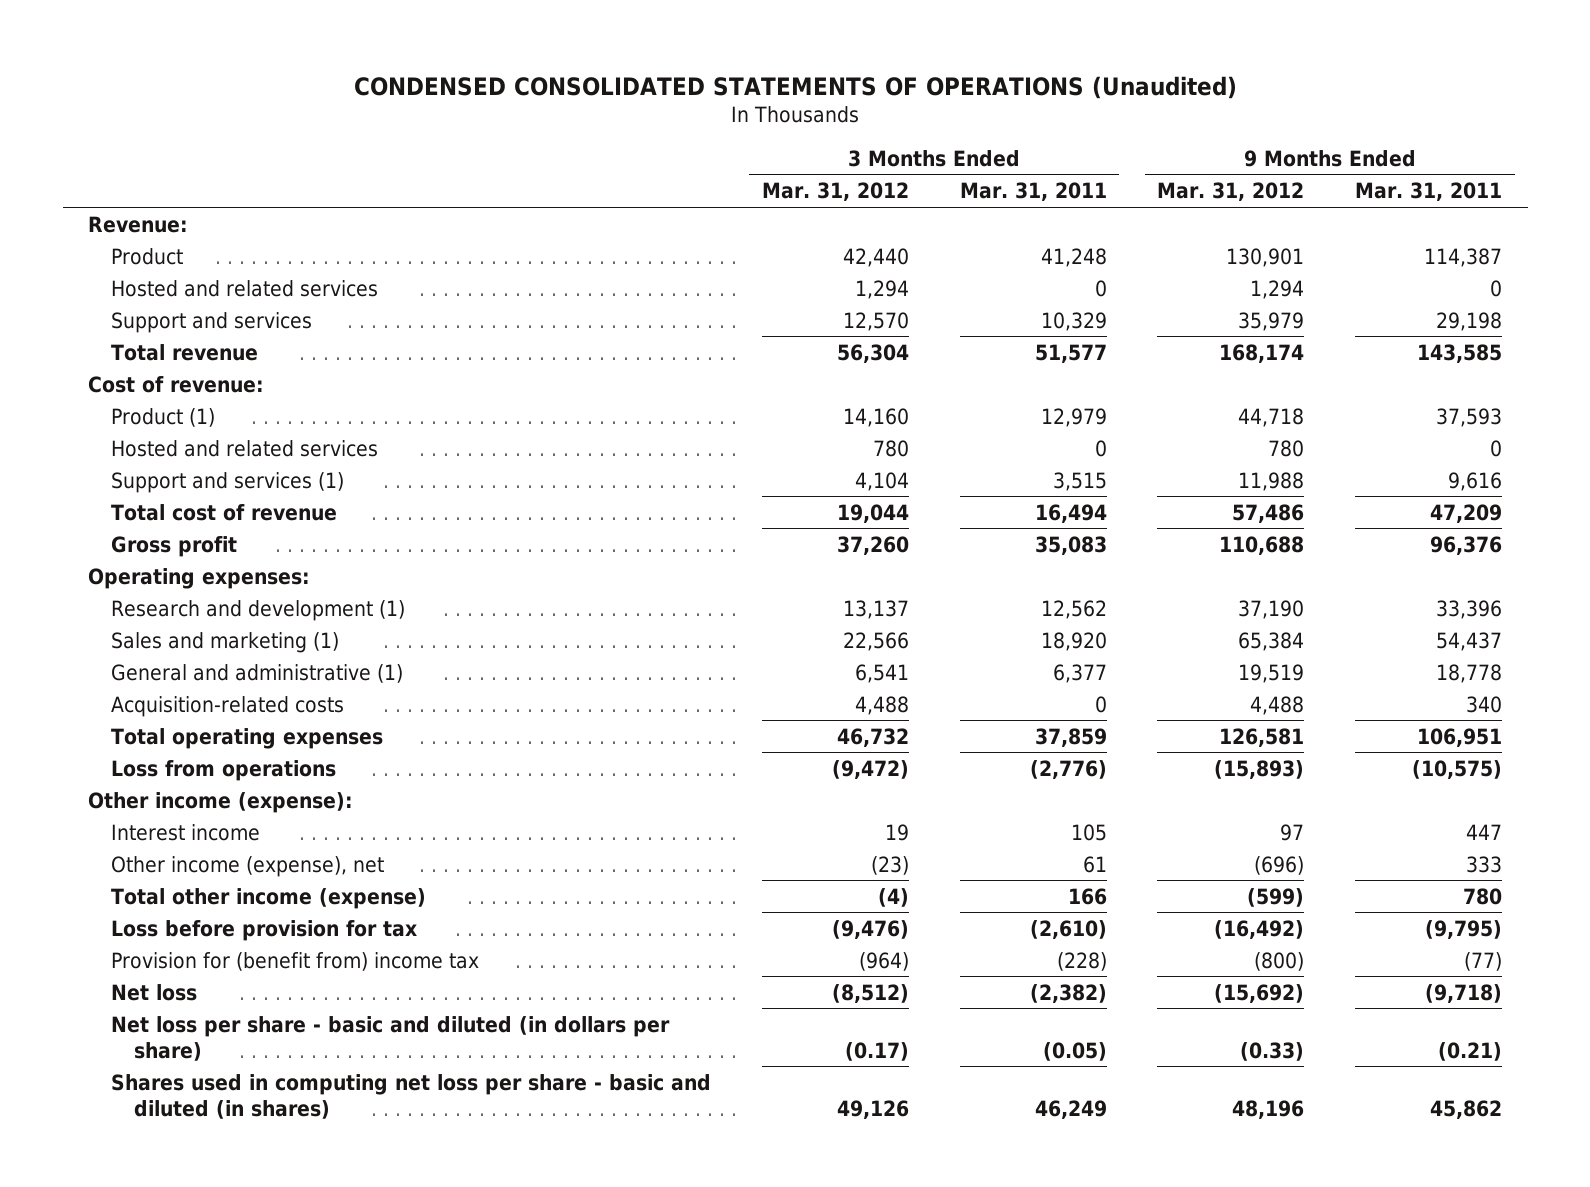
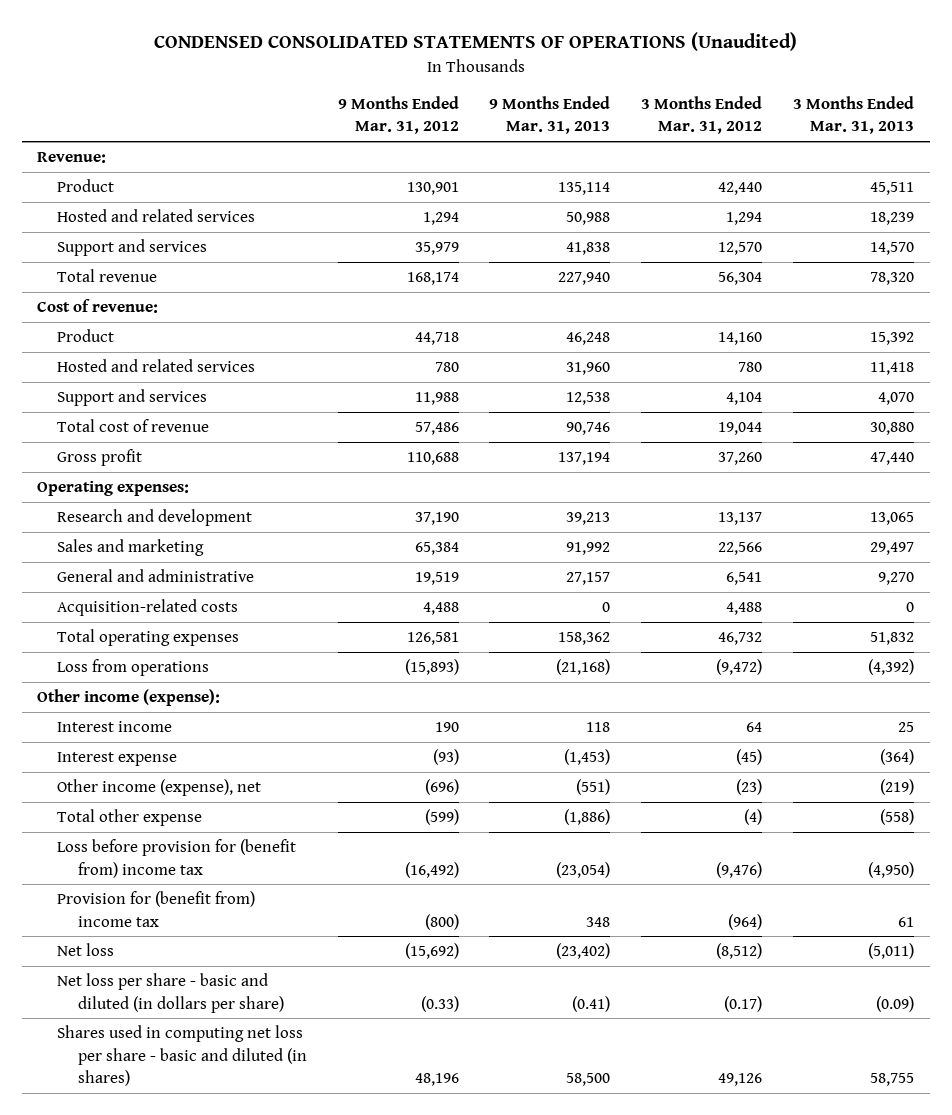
- | 3 Months Ended Mar. 31, 2012 | 3 Months Ended Mar. 31, 2011 | 9 Months Ended Mar. 31, 2012 | 9 Months Ended Mar. 31, 2011
+ | 9 Months Ended Mar. 31, 2012 | 9 Months Ended Mar. 31, 2013 | 3 Months Ended Mar. 31, 2012 | 3 Months Ended Mar. 31, 2013
- Product (1) | 14,160 | 12,979 | 44,718 | 37,593
+ Product | 44,718 | 46,248 | 14,160 | 15,392
- Support and services (1) | 4,104 | 3,515 | 11,988 | 9,616
+ Support and services | 11,988 | 12,538 | 4,104 | 4,070
- Research and development (1) | 13,137 | 12,562 | 37,190 | 33,396
- Sales and marketing (1) | 22,566 | 18,920 | 65,384 | 54,437
- General and administrative (1) | 6,541 | 6,377 | 19,519 | 18,778
+ Research and development | 37,190 | 39,213 | 13,137 | 13,065
+ Sales and marketing | 65,384 | 91,992 | 22,566 | 29,497
+ General and administrative | 19,519 | 27,157 | 6,541 | 9,270
- Interest income | 19 | 105 | 97 | 447
+ Interest income | 190 | 118 | 64 | 25
+ Interest expense | (93) | (1,453) | (45) | (364)
- Total other income (expense) | (4) | 166 | (599) | 780
- Loss before provision for tax | (9,476) | (2,610) | (16,492) | (9,795)
+ Total other expense | (599) | (1,886) | (4) | (558)
+ Loss before provision for (benefit from) income tax | (16,492) | (23,054) | (9,476) | (4,950)

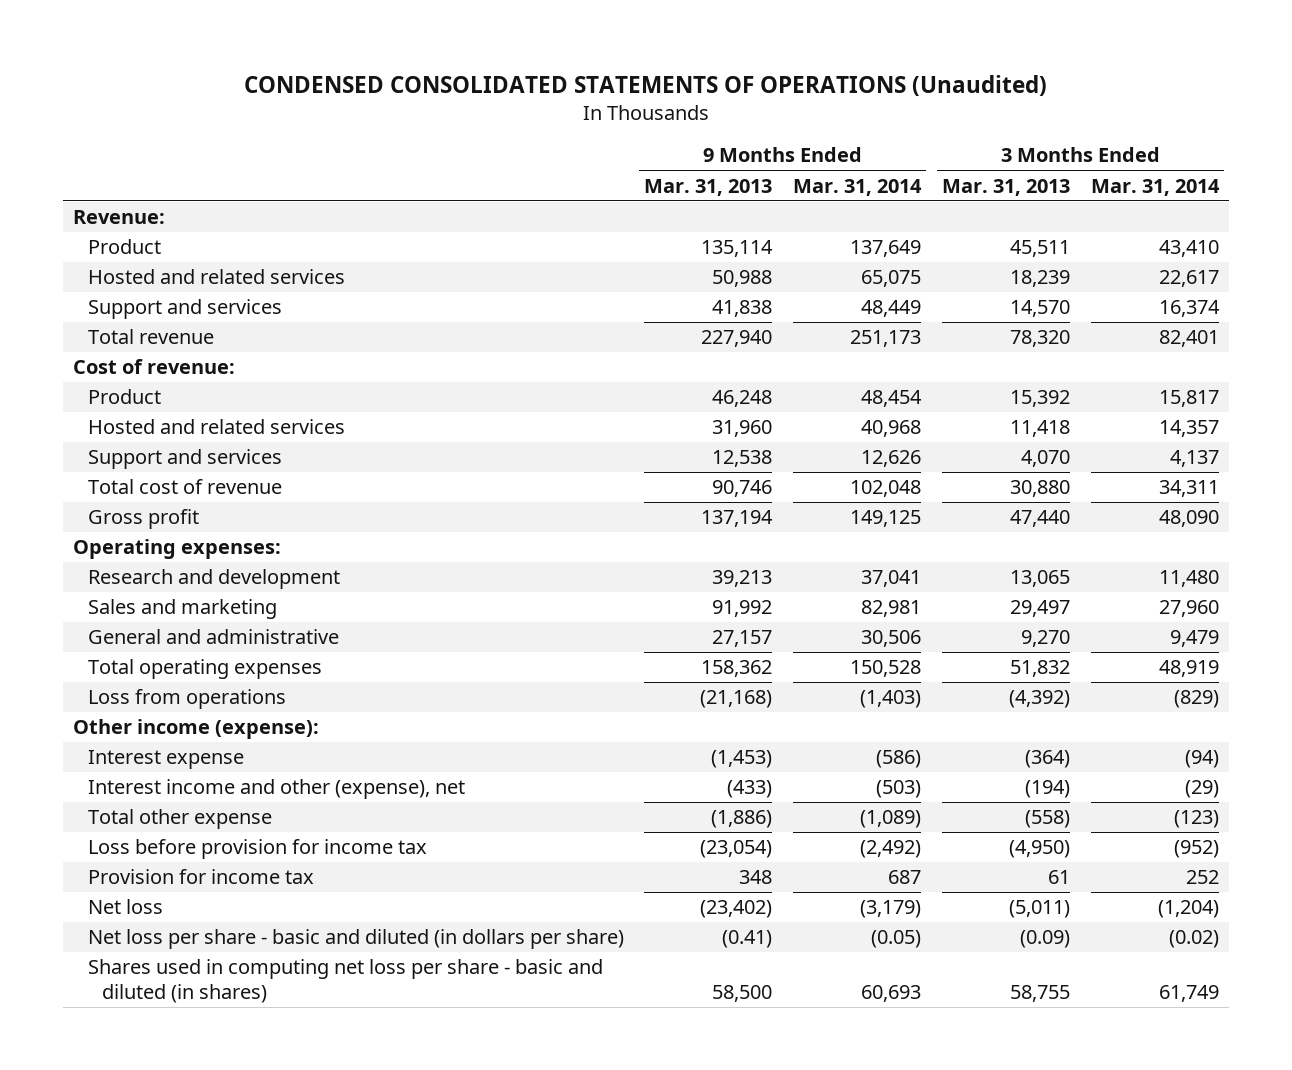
- | 9 Months Ended Mar. 31, 2012 | 9 Months Ended Mar. 31, 2013 | 3 Months Ended Mar. 31, 2012 | 3 Months Ended Mar. 31, 2013
+ | 9 Months Ended Mar. 31, 2013 | 9 Months Ended Mar. 31, 2014 | 3 Months Ended Mar. 31, 2013 | 3 Months Ended Mar. 31, 2014
- Acquisition-related costs | 4,488 | 0 | 4,488 | 0
- Interest income | 190 | 118 | 64 | 25
- Other income (expense), net | (696) | (551) | (23) | (219)
+ Interest income and other (expense), net | (433) | (503) | (194) | (29)
- Loss before provision for (benefit from) income tax | (16,492) | (23,054) | (9,476) | (4,950)
- Provision for (benefit from) income tax | (800) | 348 | (964) | 61
+ Loss before provision for income tax | (23,054) | (2,492) | (4,950) | (952)
+ Provision for income tax | 348 | 687 | 61 | 252

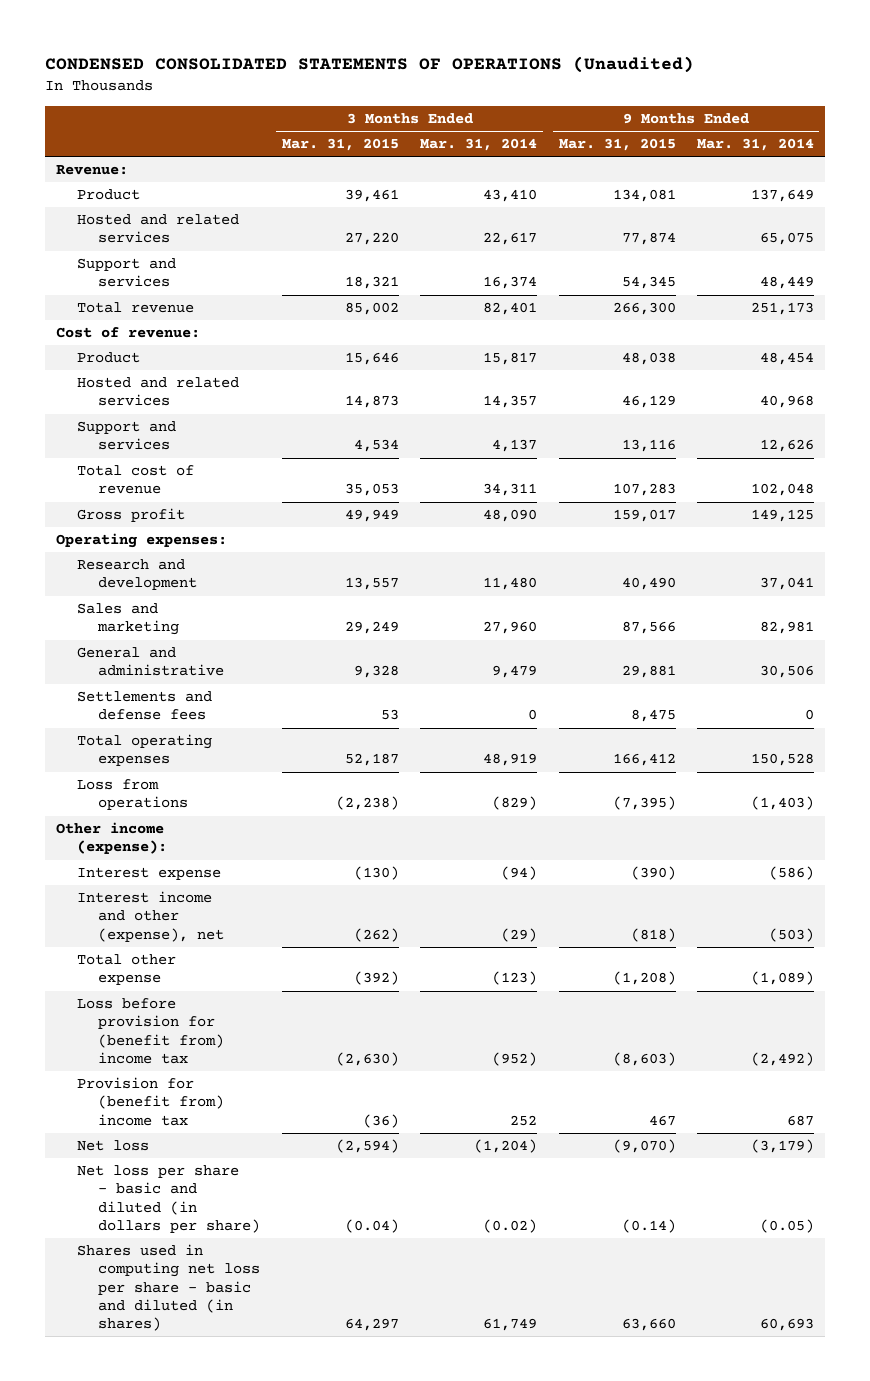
- | 9 Months Ended Mar. 31, 2013 | 9 Months Ended Mar. 31, 2014 | 3 Months Ended Mar. 31, 2013 | 3 Months Ended Mar. 31, 2014
+ | 3 Months Ended Mar. 31, 2015 | 3 Months Ended Mar. 31, 2014 | 9 Months Ended Mar. 31, 2015 | 9 Months Ended Mar. 31, 2014
+ Settlements and defense fees | 53 | 0 | 8,475 | 0
- Loss before provision for income tax | (23,054) | (2,492) | (4,950) | (952)
- Provision for income tax | 348 | 687 | 61 | 252
+ Loss before provision for (benefit from) income tax | (2,630) | (952) | (8,603) | (2,492)
+ Provision for (benefit from) income tax | (36) | 252 | 467 | 687

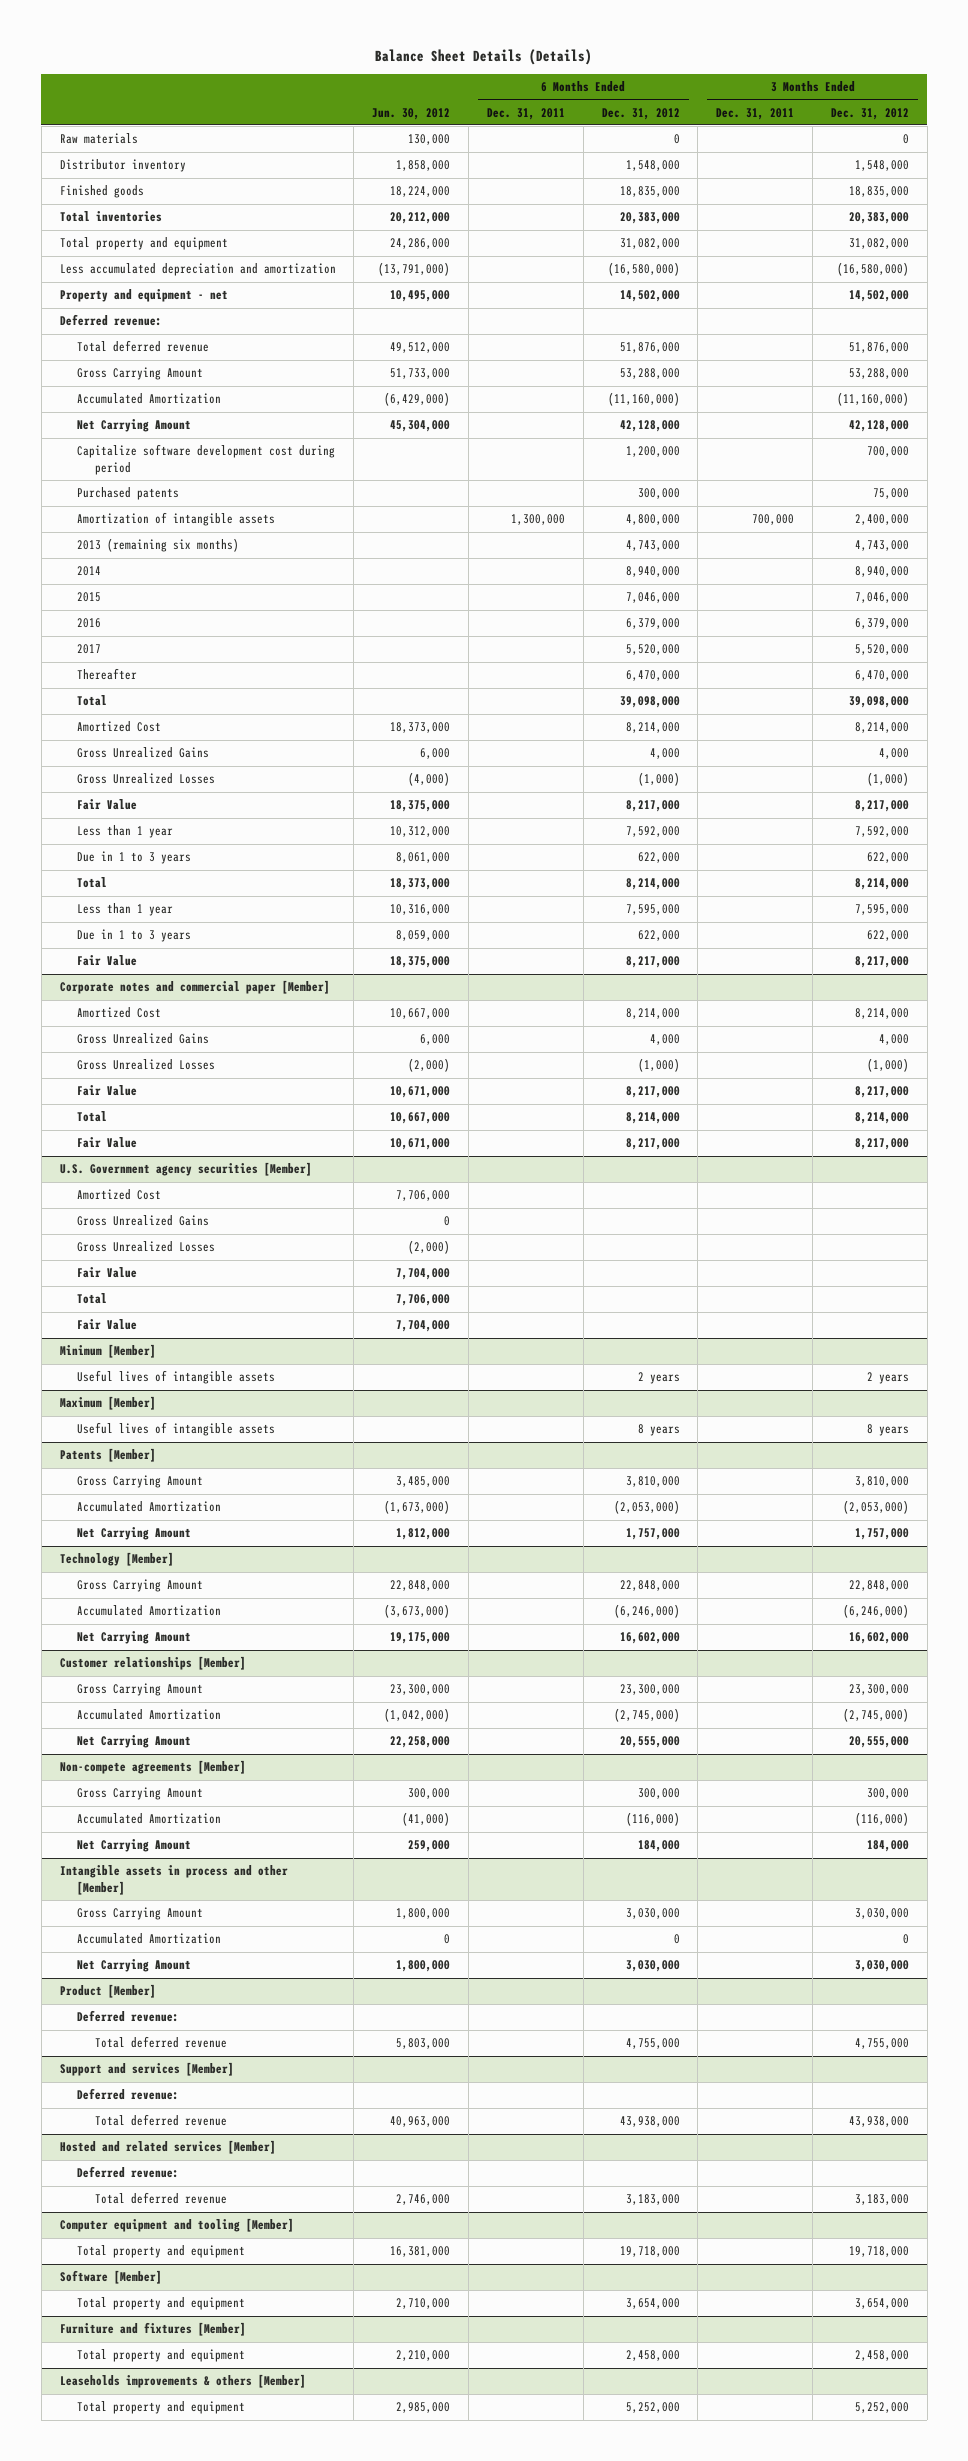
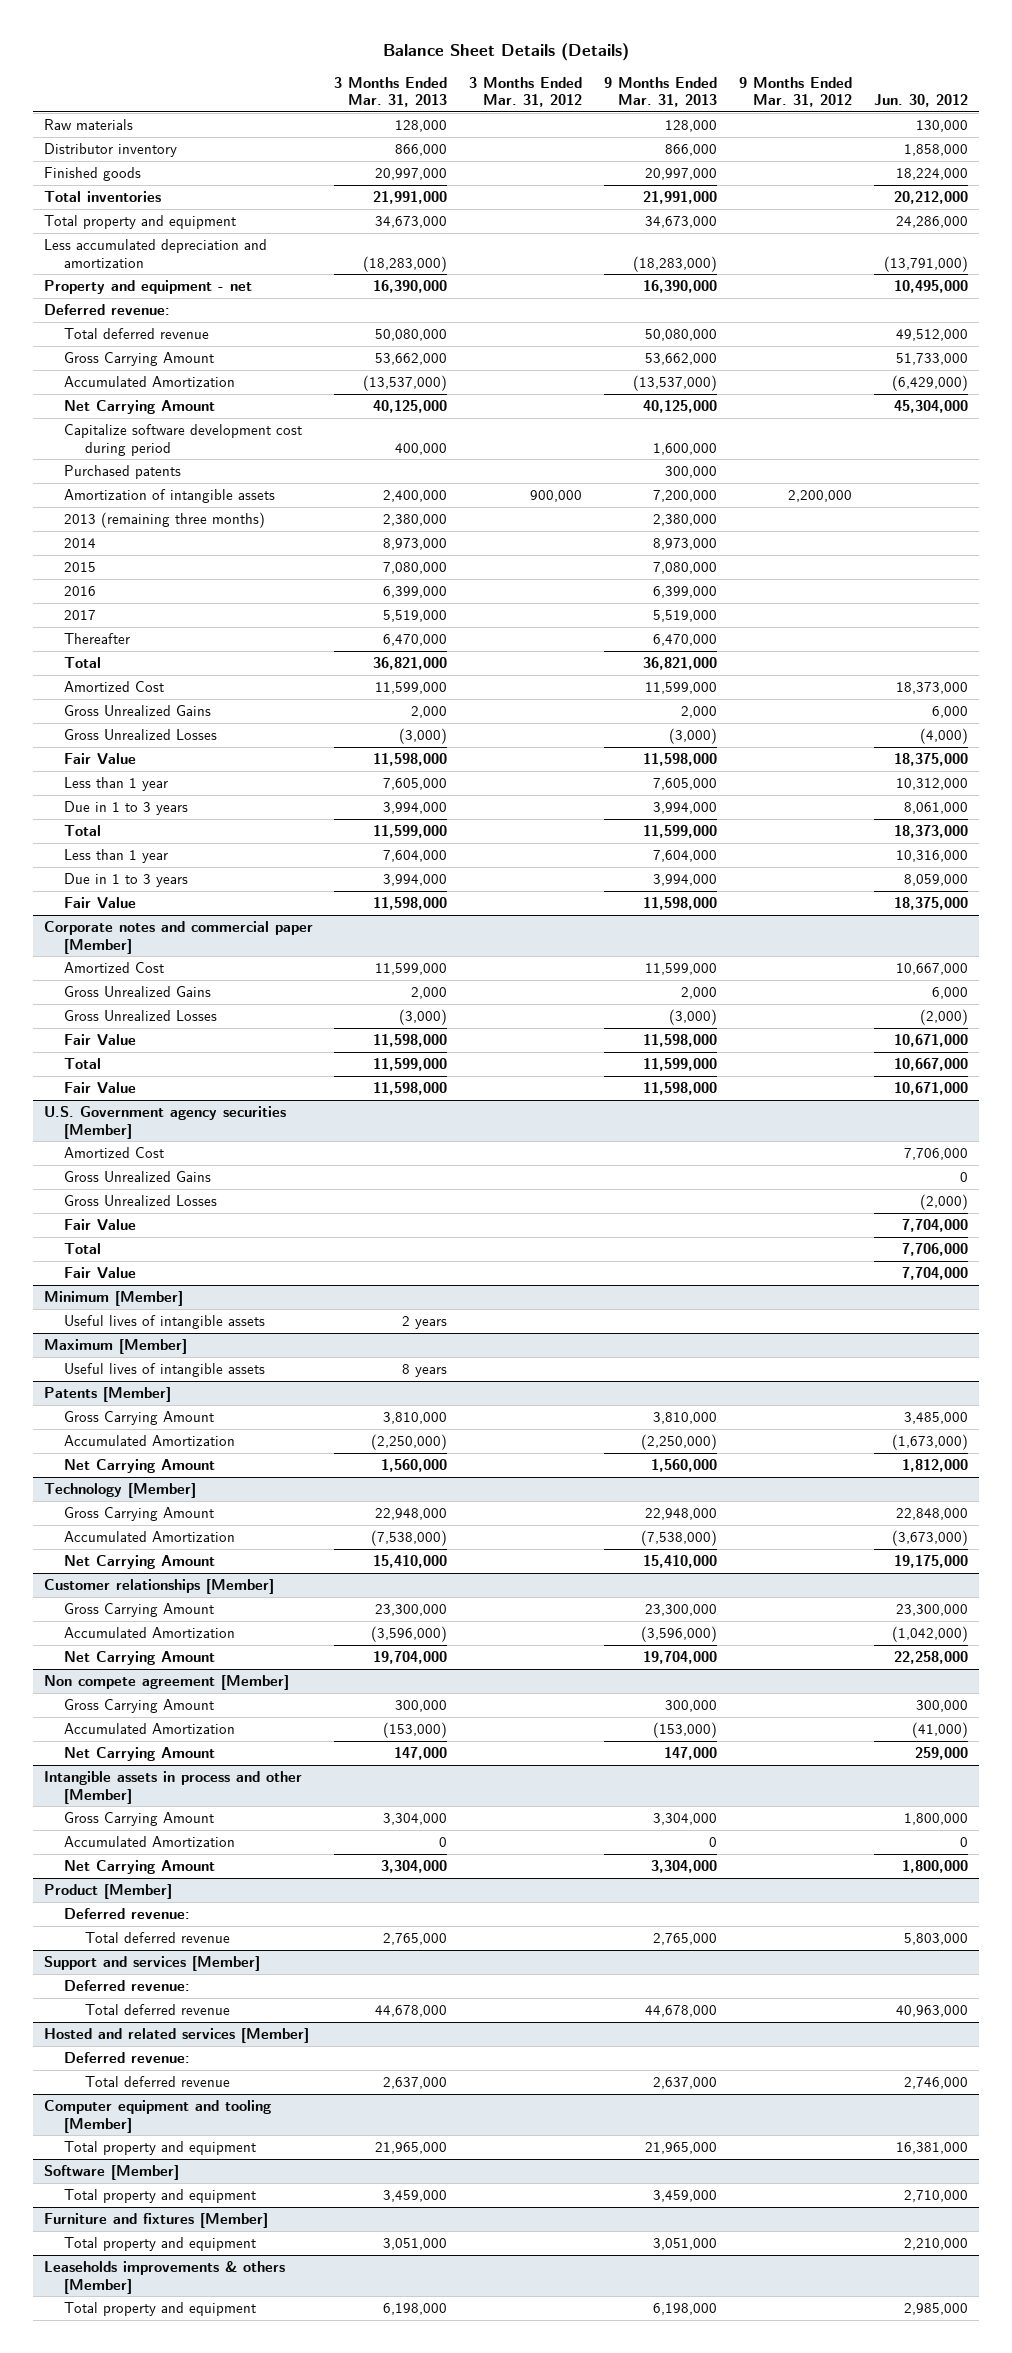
- | Jun. 30, 2012 | 6 Months Ended Dec. 31, 2011 | 6 Months Ended Dec. 31, 2012 | 3 Months Ended Dec. 31, 2011 | 3 Months Ended Dec. 31, 2012
+ | 3 Months Ended Mar. 31, 2013 | 3 Months Ended Mar. 31, 2012 | 9 Months Ended Mar. 31, 2013 | 9 Months Ended Mar. 31, 2012 | Jun. 30, 2012
- 2013 (remaining six months) | | | 4,743,000 | | 4,743,000
+ 2013 (remaining three months) | 2,380,000 | | 2,380,000 | |
- Non-compete agreements [Member]
+ Non compete agreement [Member]

